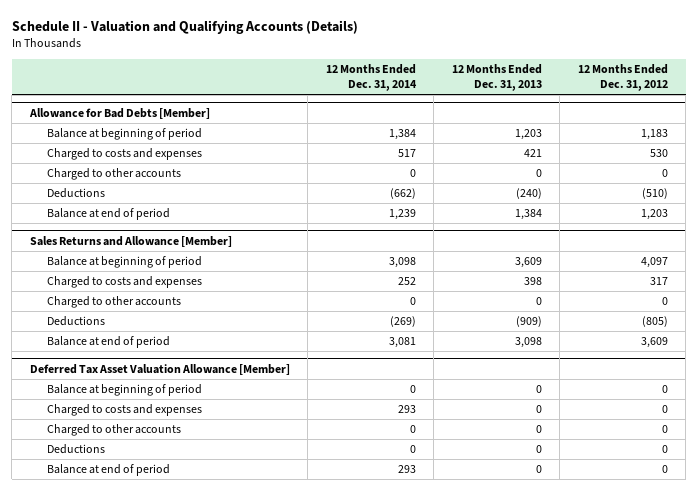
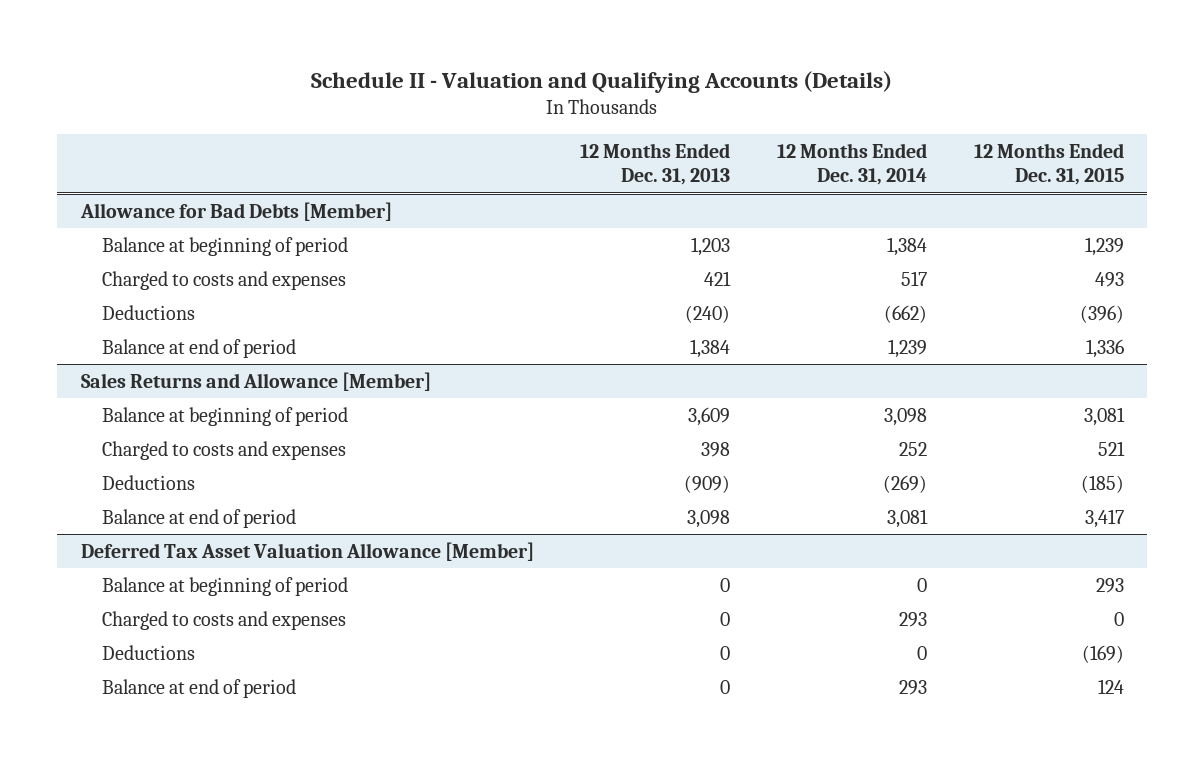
- | 12 Months Ended Dec. 31, 2014 | 12 Months Ended Dec. 31, 2013 | 12 Months Ended Dec. 31, 2012
+ | 12 Months Ended Dec. 31, 2013 | 12 Months Ended Dec. 31, 2014 | 12 Months Ended Dec. 31, 2015
@ Allowance for Bad Debts [Member]
- Charged to other accounts | 0 | 0 | 0
@ Sales Returns and Allowance [Member]
- Charged to other accounts | 0 | 0 | 0
@ Deferred Tax Asset Valuation Allowance [Member]
- Charged to other accounts | 0 | 0 | 0

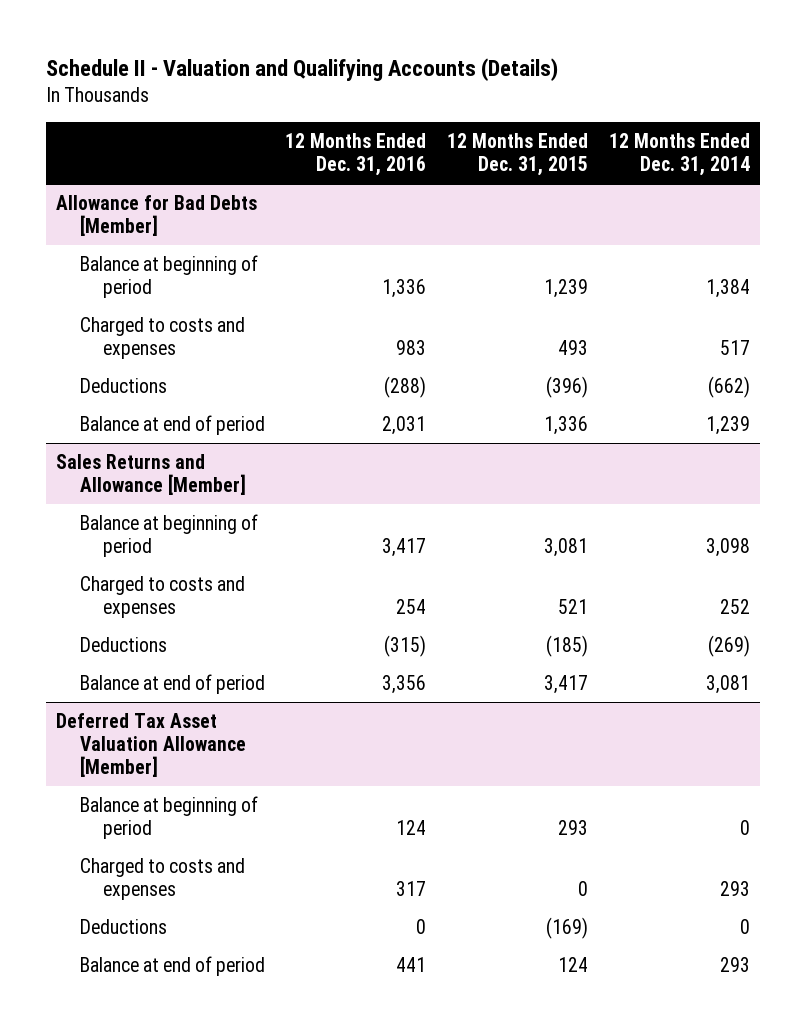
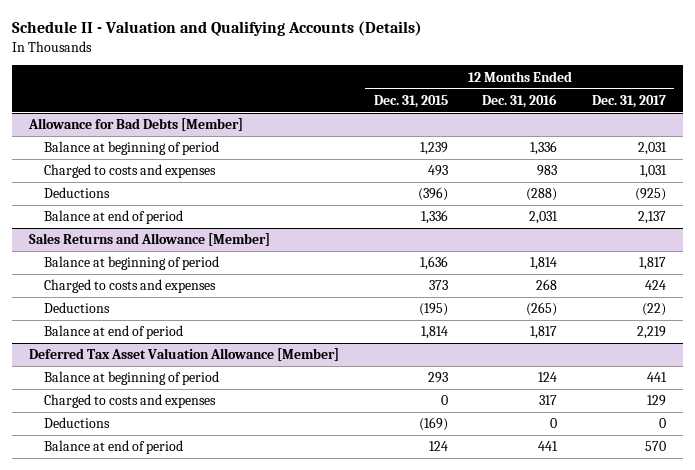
- | 12 Months Ended Dec. 31, 2016 | 12 Months Ended Dec. 31, 2015 | 12 Months Ended Dec. 31, 2014
+ | 12 Months Ended Dec. 31, 2015 | 12 Months Ended Dec. 31, 2016 | 12 Months Ended Dec. 31, 2017
@ Sales Returns and Allowance [Member]
- Balance at beginning of period | 3,417 | 3,081 | 3,098
- Charged to costs and expenses | 254 | 521 | 252
- Deductions | (315) | (185) | (269)
- Balance at end of period | 3,356 | 3,417 | 3,081
+ Balance at beginning of period | 1,636 | 1,814 | 1,817
+ Charged to costs and expenses | 373 | 268 | 424
+ Deductions | (195) | (265) | (22)
+ Balance at end of period | 1,814 | 1,817 | 2,219

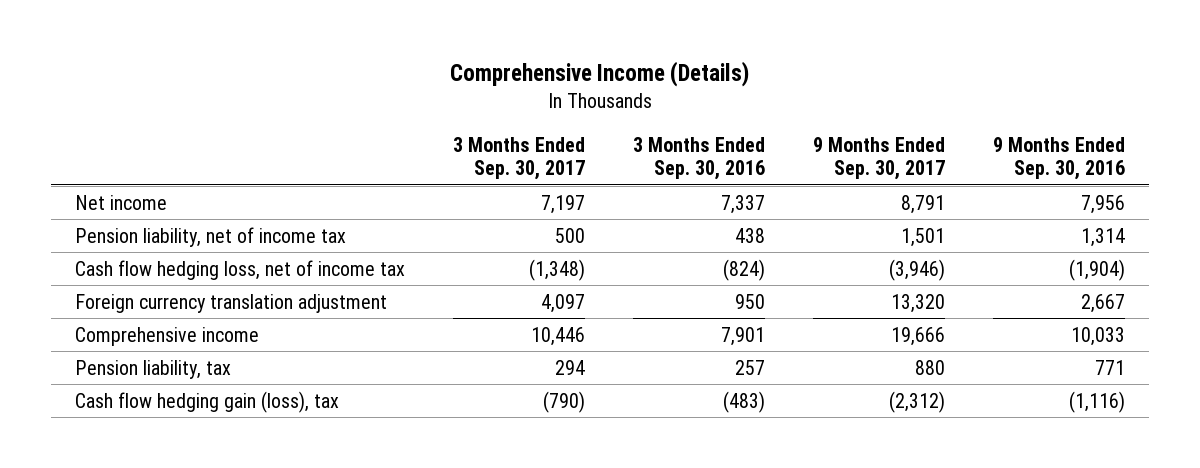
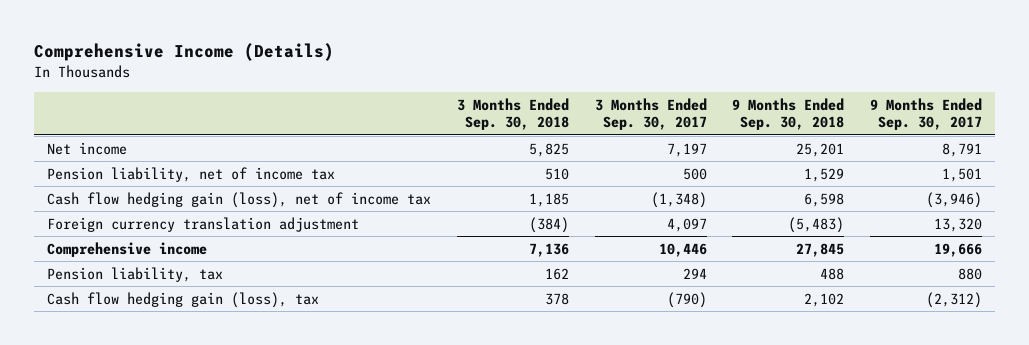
- | 3 Months Ended Sep. 30, 2017 | 3 Months Ended Sep. 30, 2016 | 9 Months Ended Sep. 30, 2017 | 9 Months Ended Sep. 30, 2016
+ | 3 Months Ended Sep. 30, 2018 | 3 Months Ended Sep. 30, 2017 | 9 Months Ended Sep. 30, 2018 | 9 Months Ended Sep. 30, 2017
- Cash flow hedging loss, net of income tax | (1,348) | (824) | (3,946) | (1,904)
+ Cash flow hedging gain (loss), net of income tax | 1,185 | (1,348) | 6,598 | (3,946)

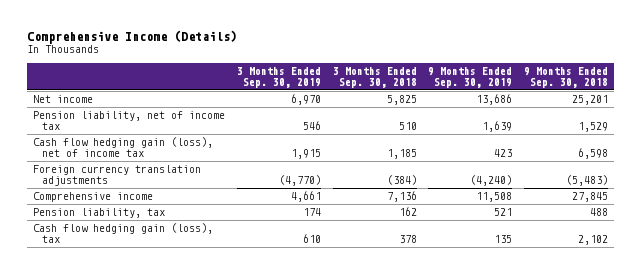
- | 3 Months Ended Sep. 30, 2018 | 3 Months Ended Sep. 30, 2017 | 9 Months Ended Sep. 30, 2018 | 9 Months Ended Sep. 30, 2017
+ | 3 Months Ended Sep. 30, 2019 | 3 Months Ended Sep. 30, 2018 | 9 Months Ended Sep. 30, 2019 | 9 Months Ended Sep. 30, 2018
- Foreign currency translation adjustment | (384) | 4,097 | (5,483) | 13,320
+ Foreign currency translation adjustments | (4,770) | (384) | (4,240) | (5,483)

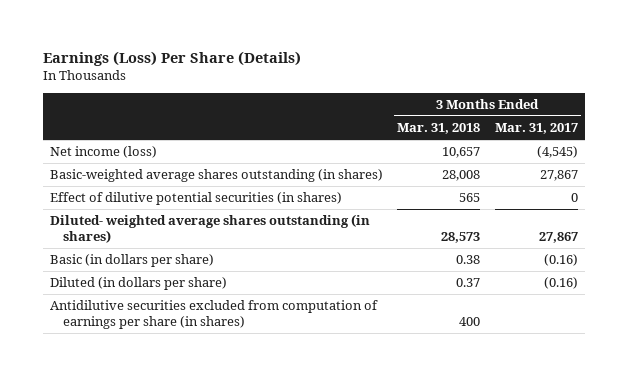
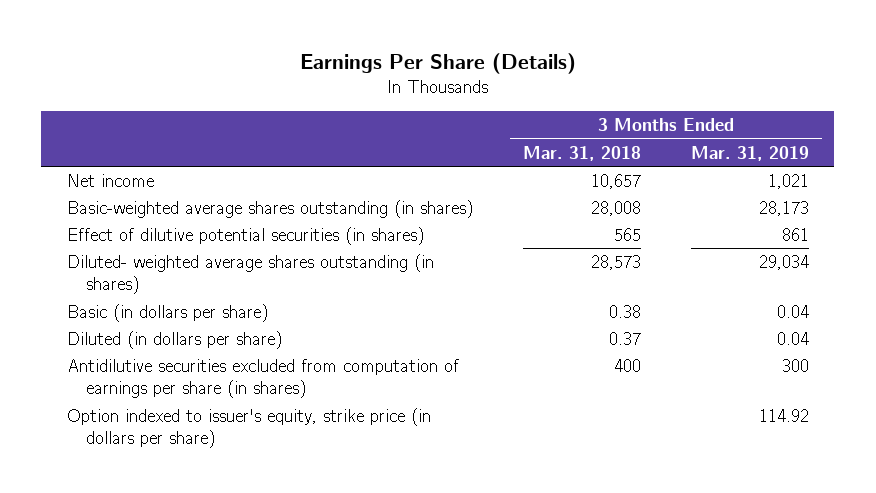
- Earnings (Loss) Per Share (Details)
+ Earnings Per Share (Details)
- | 3 Months Ended Mar. 31, 2018 | 3 Months Ended Mar. 31, 2017
+ | 3 Months Ended Mar. 31, 2018 | 3 Months Ended Mar. 31, 2019
- Net income (loss) | 10,657 | (4,545)
+ Net income | 10,657 | 1,021
+ Option indexed to issuer's equity, strike price (in dollars per share) | | 114.92

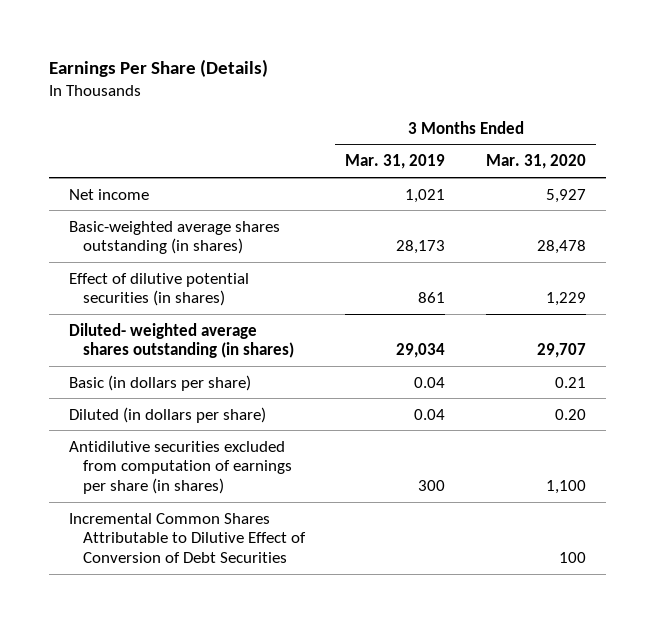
- | 3 Months Ended Mar. 31, 2018 | 3 Months Ended Mar. 31, 2019
+ | 3 Months Ended Mar. 31, 2019 | 3 Months Ended Mar. 31, 2020
- Option indexed to issuer's equity, strike price (in dollars per share) | | 114.92
+ Incremental Common Shares Attributable to Dilutive Effect of Conversion of Debt Securities | | 100

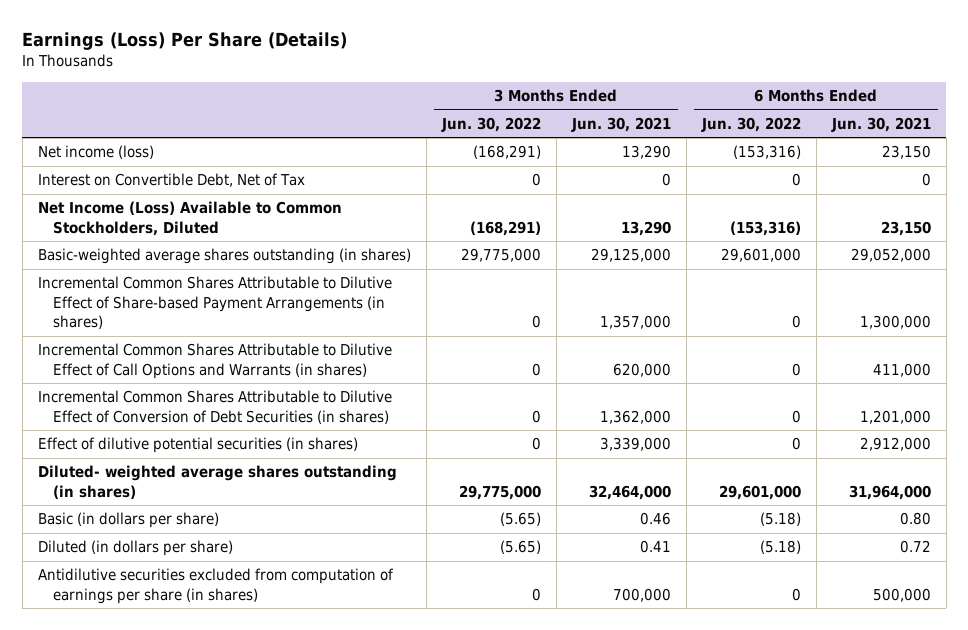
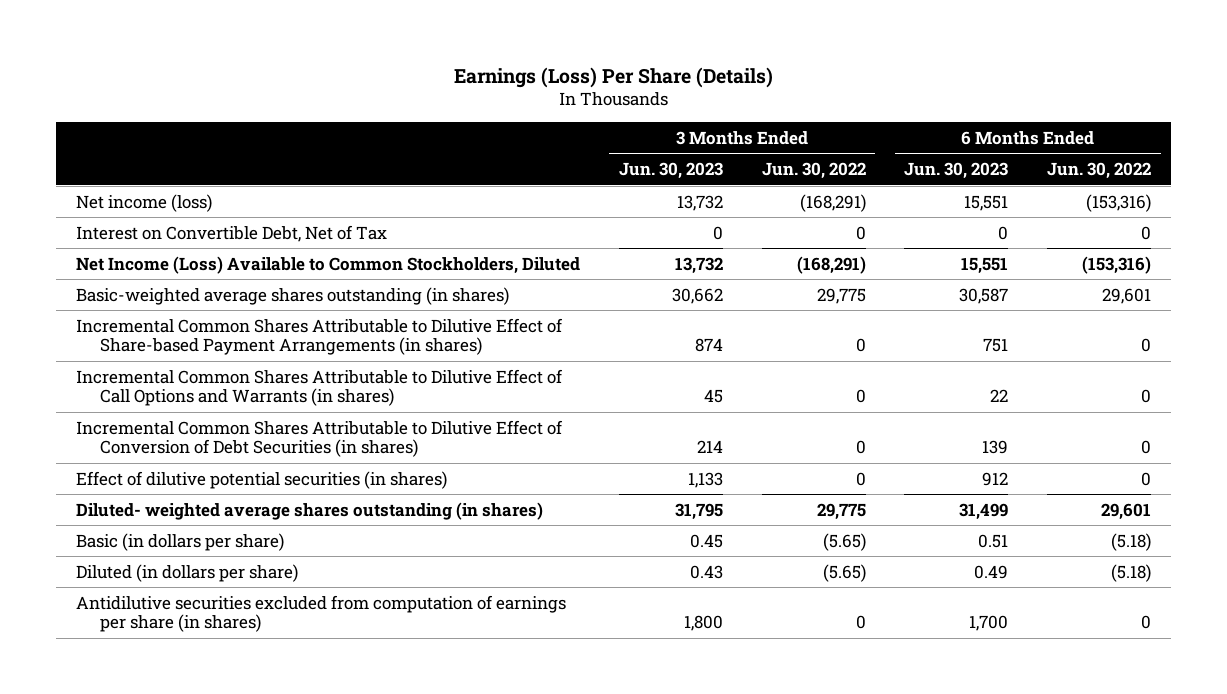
- | 3 Months Ended Jun. 30, 2022 | 3 Months Ended Jun. 30, 2021 | 6 Months Ended Jun. 30, 2022 | 6 Months Ended Jun. 30, 2021
+ | 3 Months Ended Jun. 30, 2023 | 3 Months Ended Jun. 30, 2022 | 6 Months Ended Jun. 30, 2023 | 6 Months Ended Jun. 30, 2022
- Basic-weighted average shares outstanding (in shares) | 29,775,000 | 29,125,000 | 29,601,000 | 29,052,000
+ Basic-weighted average shares outstanding (in shares) | 30,662 | 29,775 | 30,587 | 29,601
- Diluted- weighted average shares outstanding (in shares) | 29,775,000 | 32,464,000 | 29,601,000 | 31,964,000
+ Diluted- weighted average shares outstanding (in shares) | 31,795 | 29,775 | 31,499 | 29,601

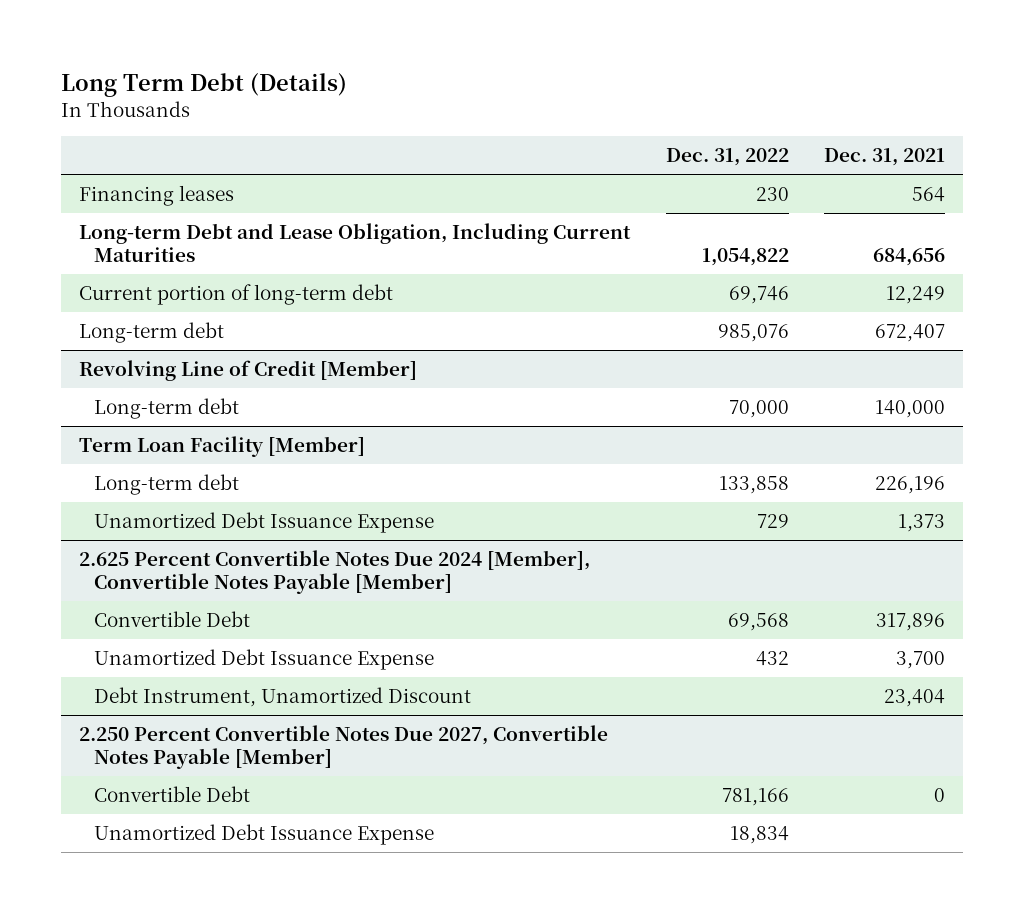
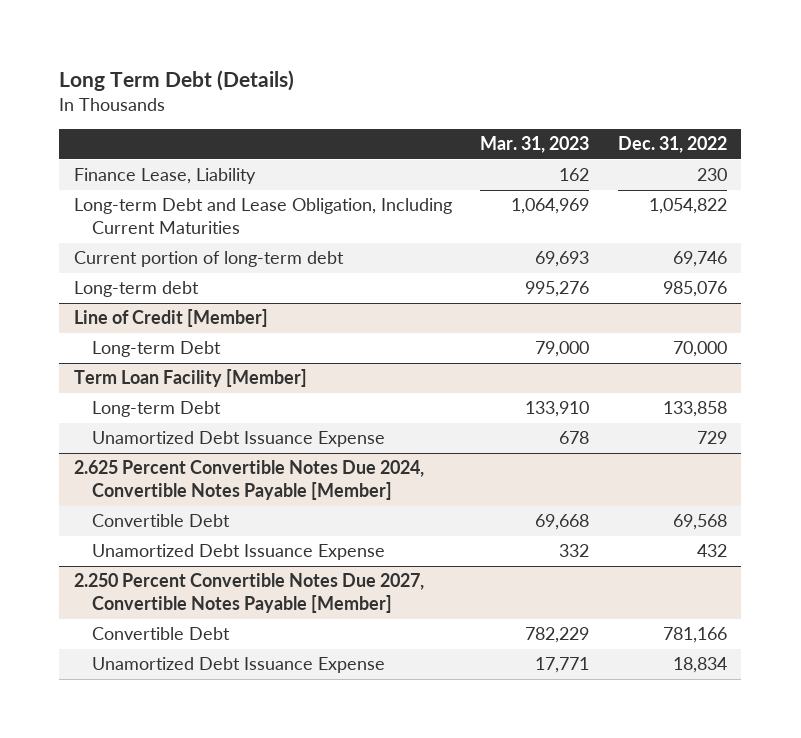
- | Dec. 31, 2022 | Dec. 31, 2021
+ | Mar. 31, 2023 | Dec. 31, 2022
- Financing leases | 230 | 564
+ Finance Lease, Liability | 162 | 230
- Revolving Line of Credit [Member]
- Long-term debt | 70,000 | 140,000
+ Line of Credit [Member]
+ Long-term Debt | 79,000 | 70,000
@ Term Loan Facility [Member]
- Long-term debt | 133,858 | 226,196
+ Long-term Debt | 133,910 | 133,858
- 2.625 Percent Convertible Notes Due 2024 [Member], Convertible Notes Payable [Member]
+ 2.625 Percent Convertible Notes Due 2024, Convertible Notes Payable [Member]
- Debt Instrument, Unamortized Discount | | 23,404

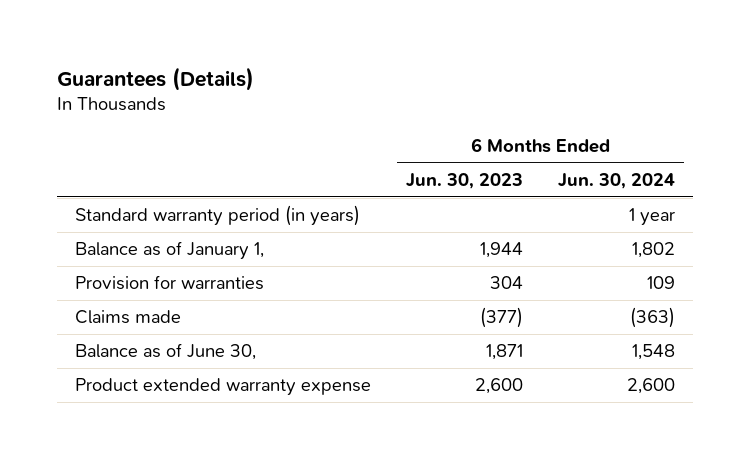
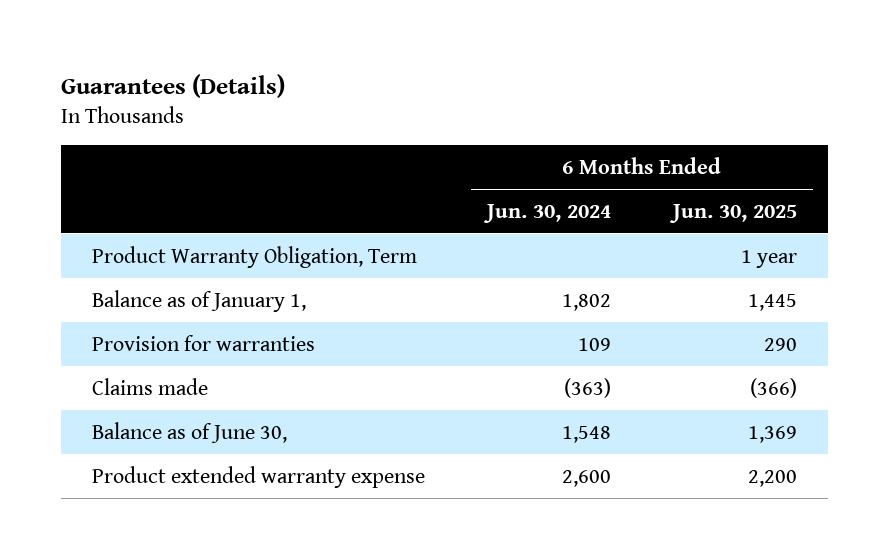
- | 6 Months Ended Jun. 30, 2023 | 6 Months Ended Jun. 30, 2024
+ | 6 Months Ended Jun. 30, 2024 | 6 Months Ended Jun. 30, 2025
- Standard warranty period (in years) | | 1 year
+ Product Warranty Obligation, Term | | 1 year

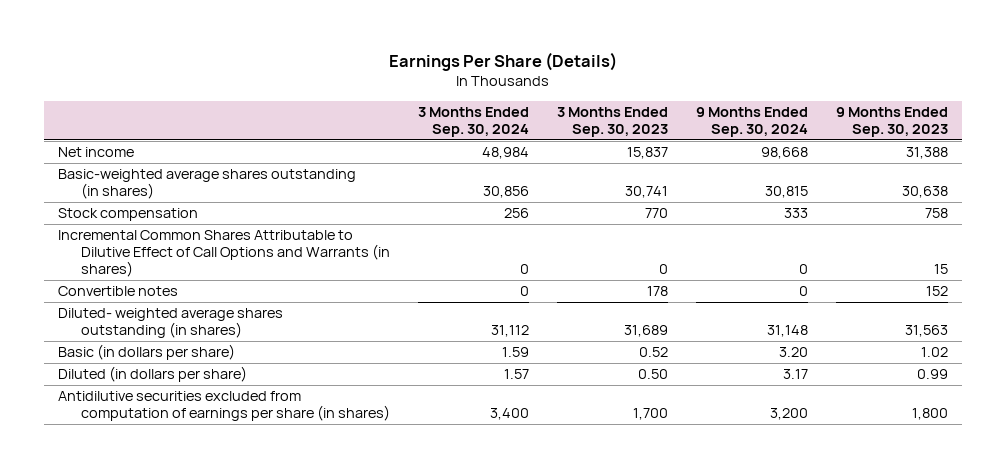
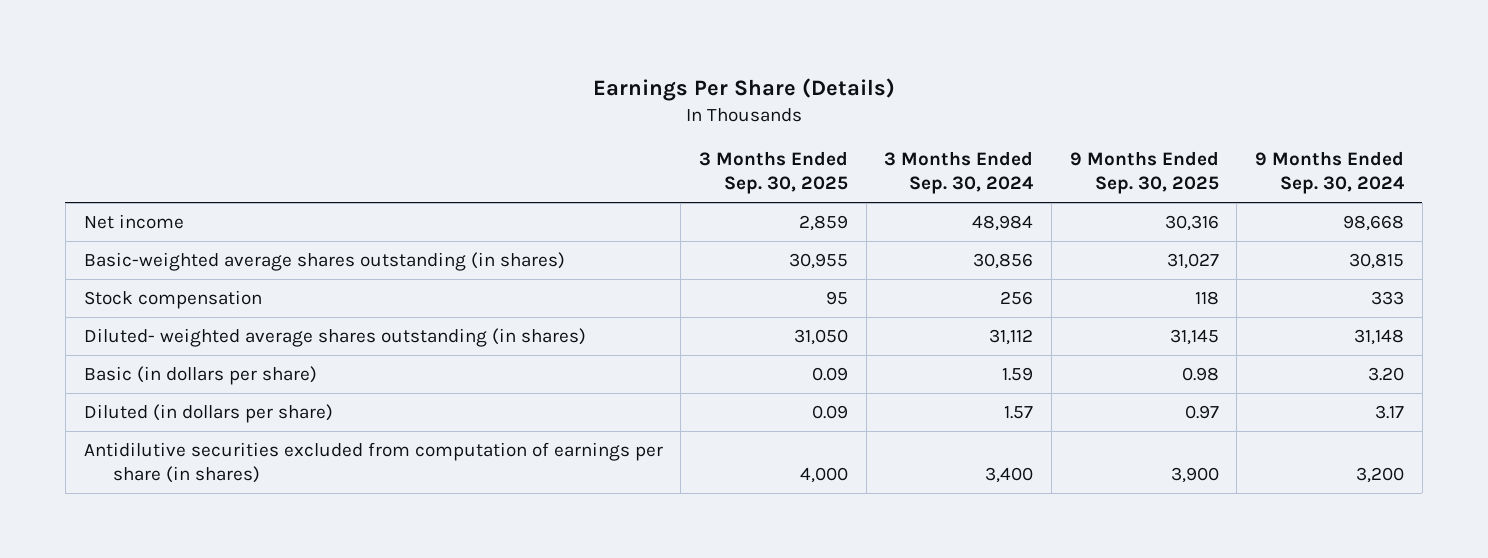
- | 3 Months Ended Sep. 30, 2024 | 3 Months Ended Sep. 30, 2023 | 9 Months Ended Sep. 30, 2024 | 9 Months Ended Sep. 30, 2023
+ | 3 Months Ended Sep. 30, 2025 | 3 Months Ended Sep. 30, 2024 | 9 Months Ended Sep. 30, 2025 | 9 Months Ended Sep. 30, 2024
- Incremental Common Shares Attributable to Dilutive Effect of Call Options and Warrants (in shares) | 0 | 0 | 0 | 15
- Convertible notes | 0 | 178 | 0 | 152

